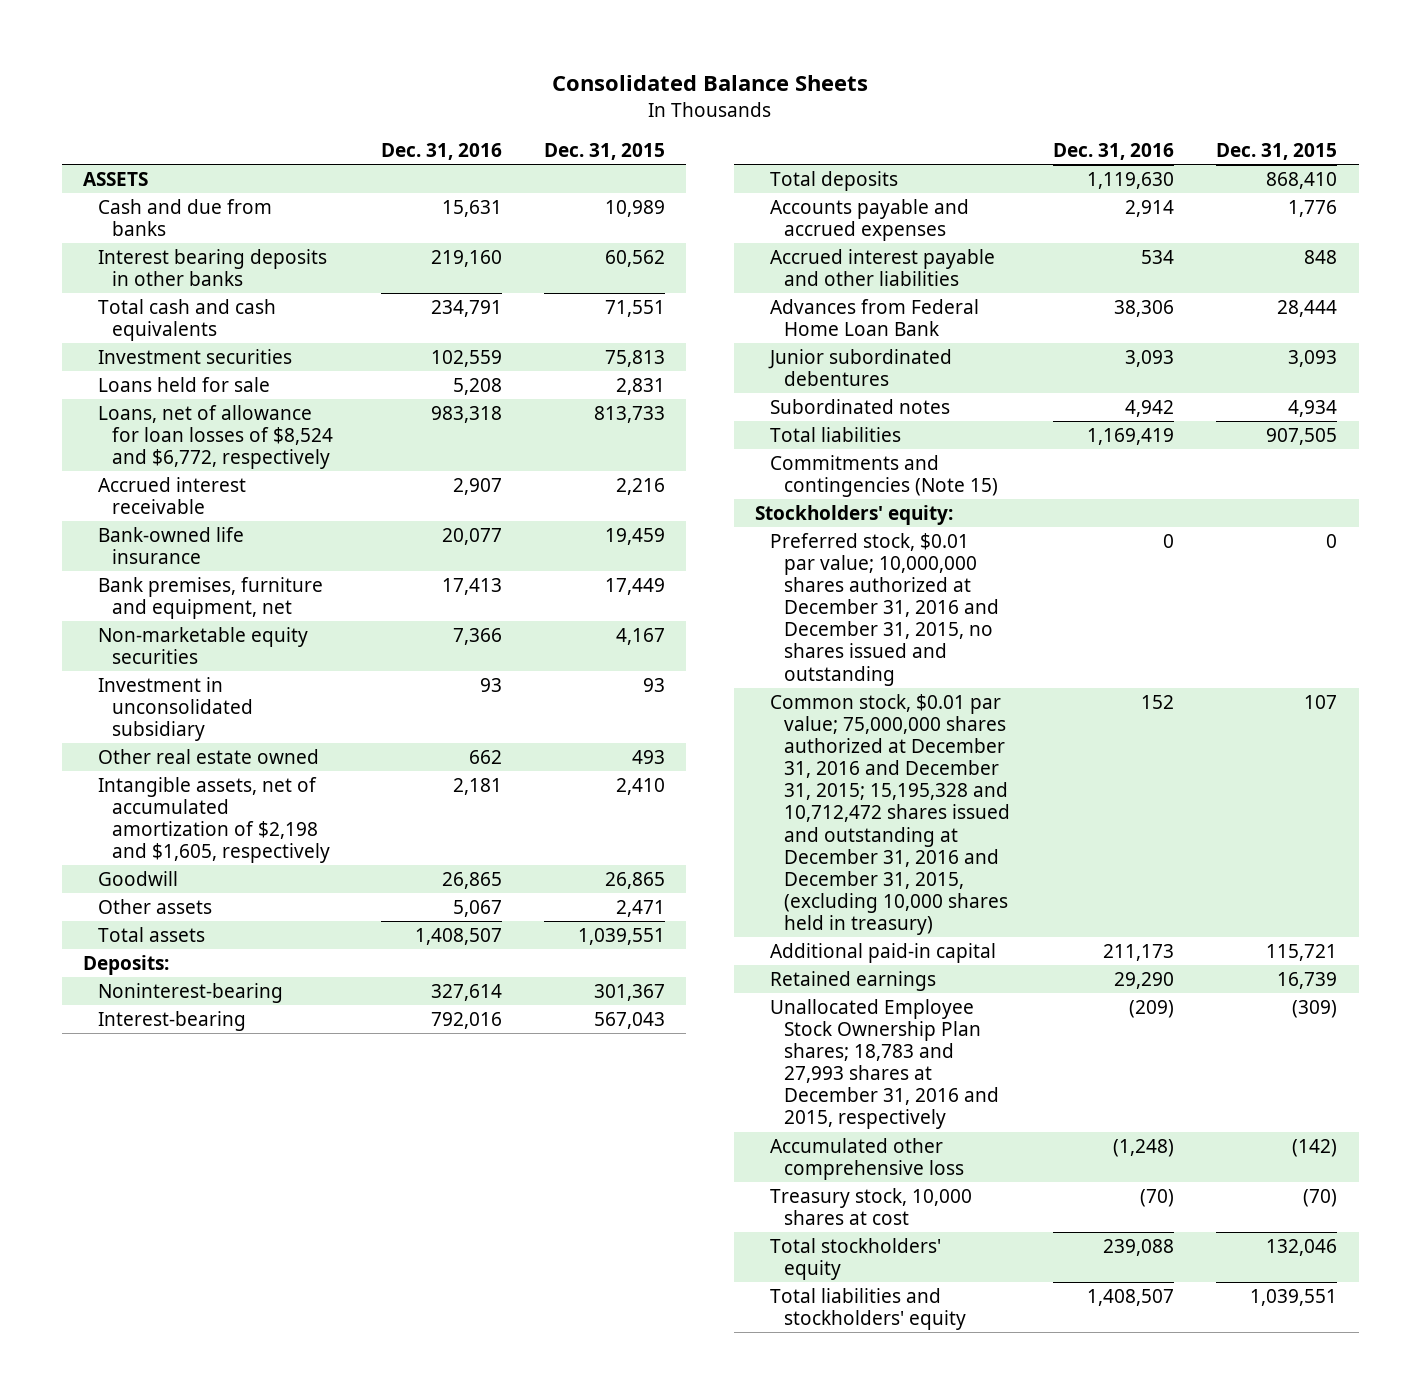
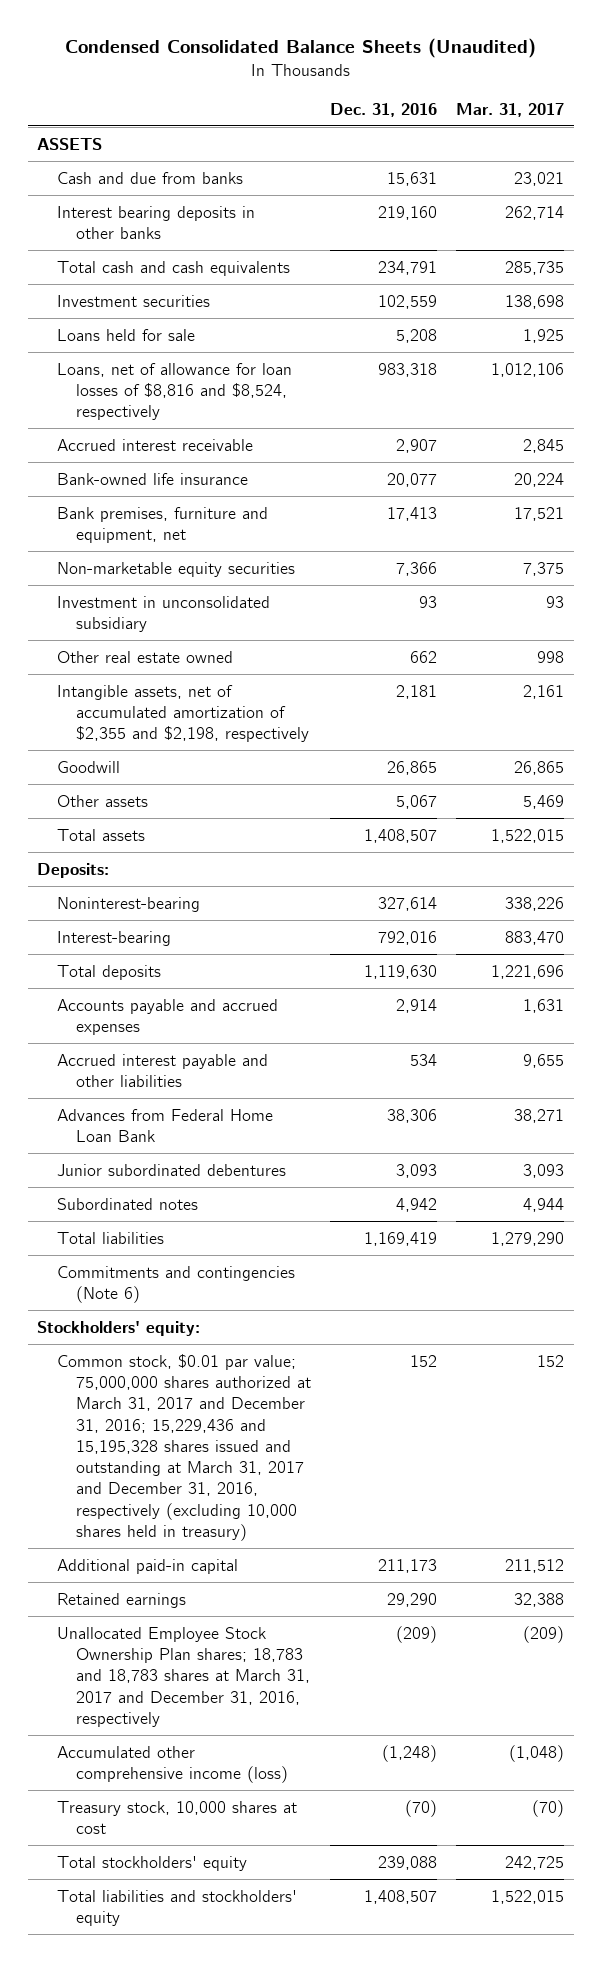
- Consolidated Balance Sheets
+ Condensed Consolidated Balance Sheets (Unaudited)
- | Dec. 31, 2016 | Dec. 31, 2015
+ | Dec. 31, 2016 | Mar. 31, 2017
- Loans, net of allowance for loan losses of $8,524 and $6,772, respectively | 983,318 | 813,733
+ Loans, net of allowance for loan losses of $8,816 and $8,524, respectively | 983,318 | 1,012,106
- Intangible assets, net of accumulated amortization of $2,198 and $1,605, respectively | 2,181 | 2,410
+ Intangible assets, net of accumulated amortization of $2,355 and $2,198, respectively | 2,181 | 2,161
- Commitments and contingencies (Note 15)
+ Commitments and contingencies (Note 6)
- Preferred stock, $0.01 par value; 10,000,000 shares authorized at December 31, 2016 and December 31, 2015, no shares issued and outstanding | 0 | 0
- Common stock, $0.01 par value; 75,000,000 shares authorized at December 31, 2016 and December 31, 2015; 15,195,328 and 10,712,472 shares issued and outstanding at December 31, 2016 and December 31, 2015, (excluding 10,000 shares held in treasury) | 152 | 107
+ Common stock, $0.01 par value; 75,000,000 shares authorized at March 31, 2017 and December 31, 2016; 15,229,436 and 15,195,328 shares issued and outstanding at March 31, 2017 and December 31, 2016, respectively (excluding 10,000 shares held in treasury) | 152 | 152
- Unallocated Employee Stock Ownership Plan shares; 18,783 and 27,993 shares at December 31, 2016 and 2015, respectively | (209) | (309)
- Accumulated other comprehensive loss | (1,248) | (142)
+ Unallocated Employee Stock Ownership Plan shares; 18,783 and 18,783 shares at March 31, 2017 and December 31, 2016, respectively | (209) | (209)
+ Accumulated other comprehensive income (loss) | (1,248) | (1,048)

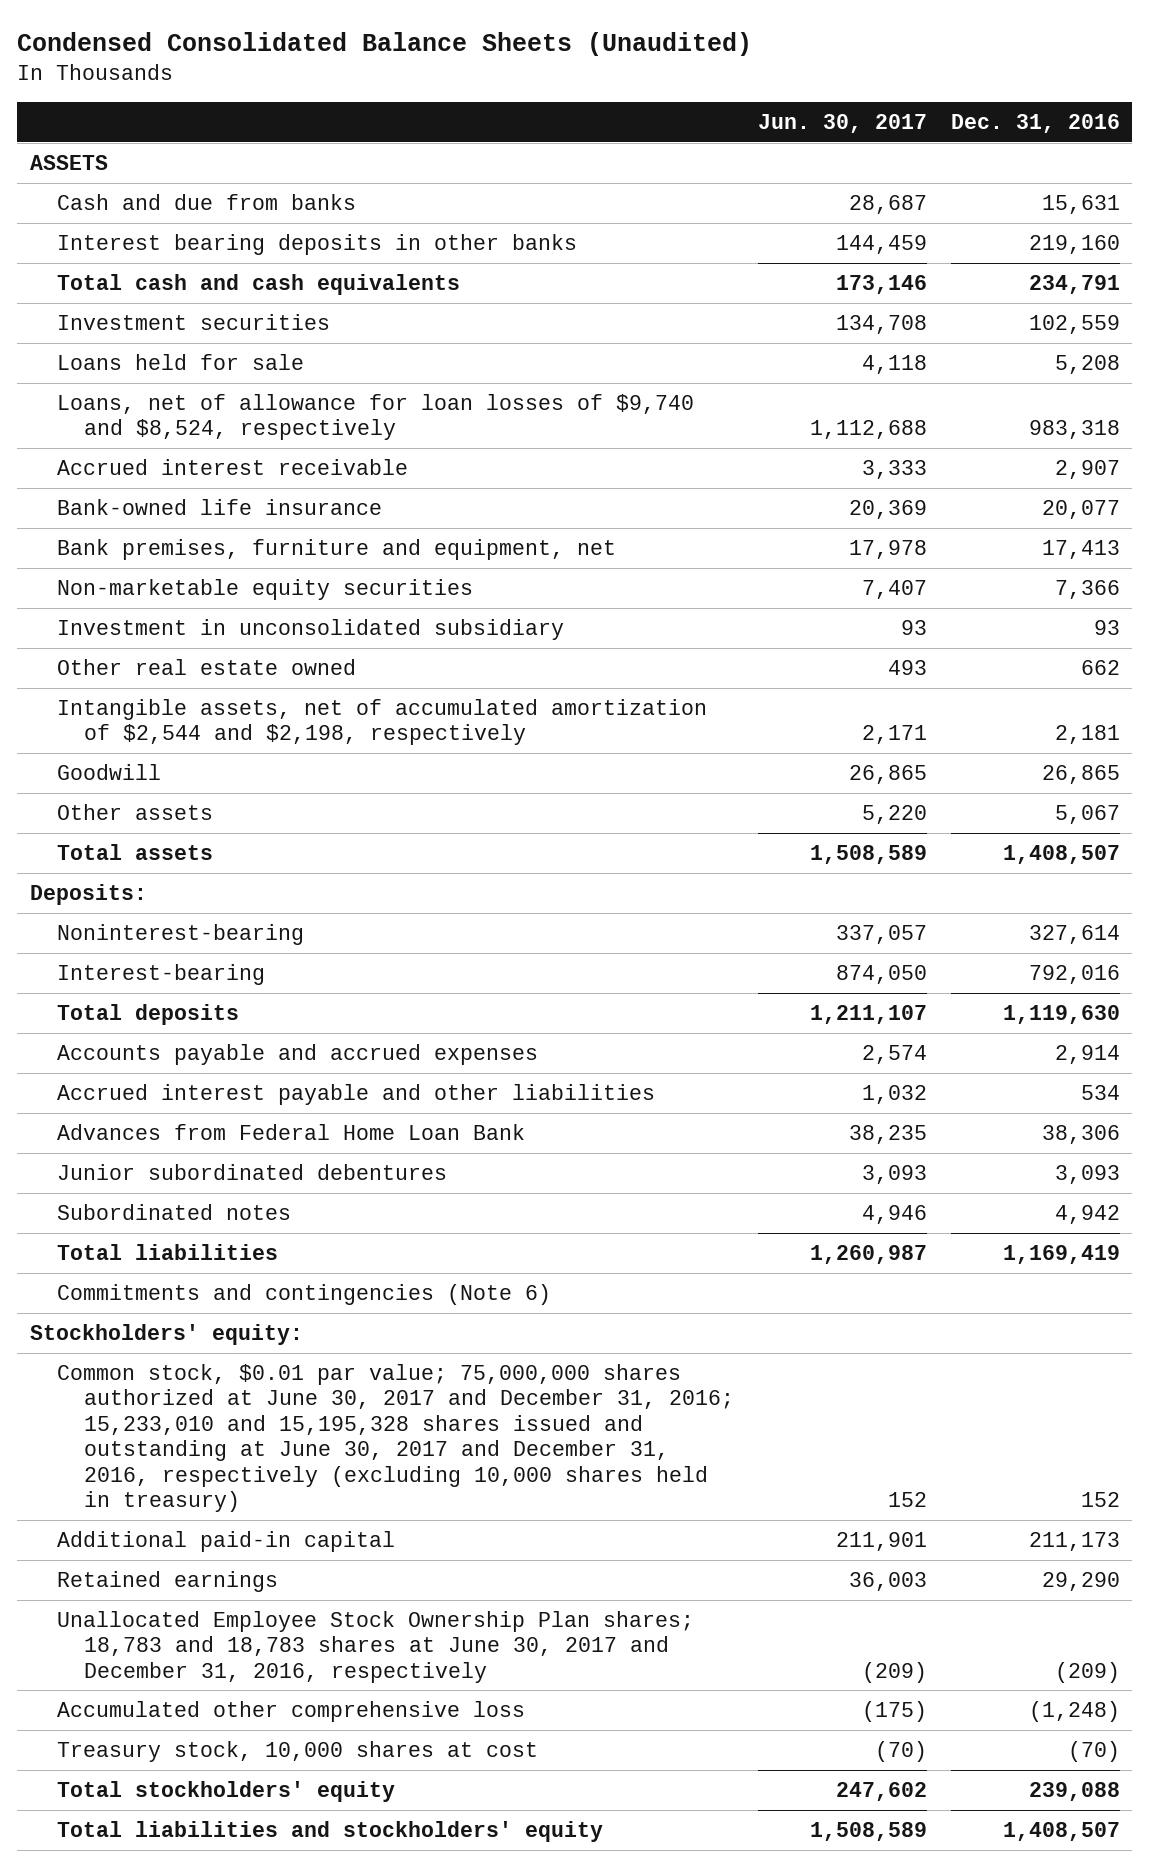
- | Dec. 31, 2016 | Mar. 31, 2017
+ | Jun. 30, 2017 | Dec. 31, 2016
- Loans, net of allowance for loan losses of $8,816 and $8,524, respectively | 983,318 | 1,012,106
+ Loans, net of allowance for loan losses of $9,740 and $8,524, respectively | 1,112,688 | 983,318
- Intangible assets, net of accumulated amortization of $2,355 and $2,198, respectively | 2,181 | 2,161
+ Intangible assets, net of accumulated amortization of $2,544 and $2,198, respectively | 2,171 | 2,181
- Common stock, $0.01 par value; 75,000,000 shares authorized at March 31, 2017 and December 31, 2016; 15,229,436 and 15,195,328 shares issued and outstanding at March 31, 2017 and December 31, 2016, respectively (excluding 10,000 shares held in treasury) | 152 | 152
+ Common stock, $0.01 par value; 75,000,000 shares authorized at June 30, 2017 and December 31, 2016; 15,233,010 and 15,195,328 shares issued and outstanding at June 30, 2017 and December 31, 2016, respectively (excluding 10,000 shares held in treasury) | 152 | 152
- Unallocated Employee Stock Ownership Plan shares; 18,783 and 18,783 shares at March 31, 2017 and December 31, 2016, respectively | (209) | (209)
- Accumulated other comprehensive income (loss) | (1,248) | (1,048)
+ Unallocated Employee Stock Ownership Plan shares; 18,783 and 18,783 shares at June 30, 2017 and December 31, 2016, respectively | (209) | (209)
+ Accumulated other comprehensive loss | (175) | (1,248)

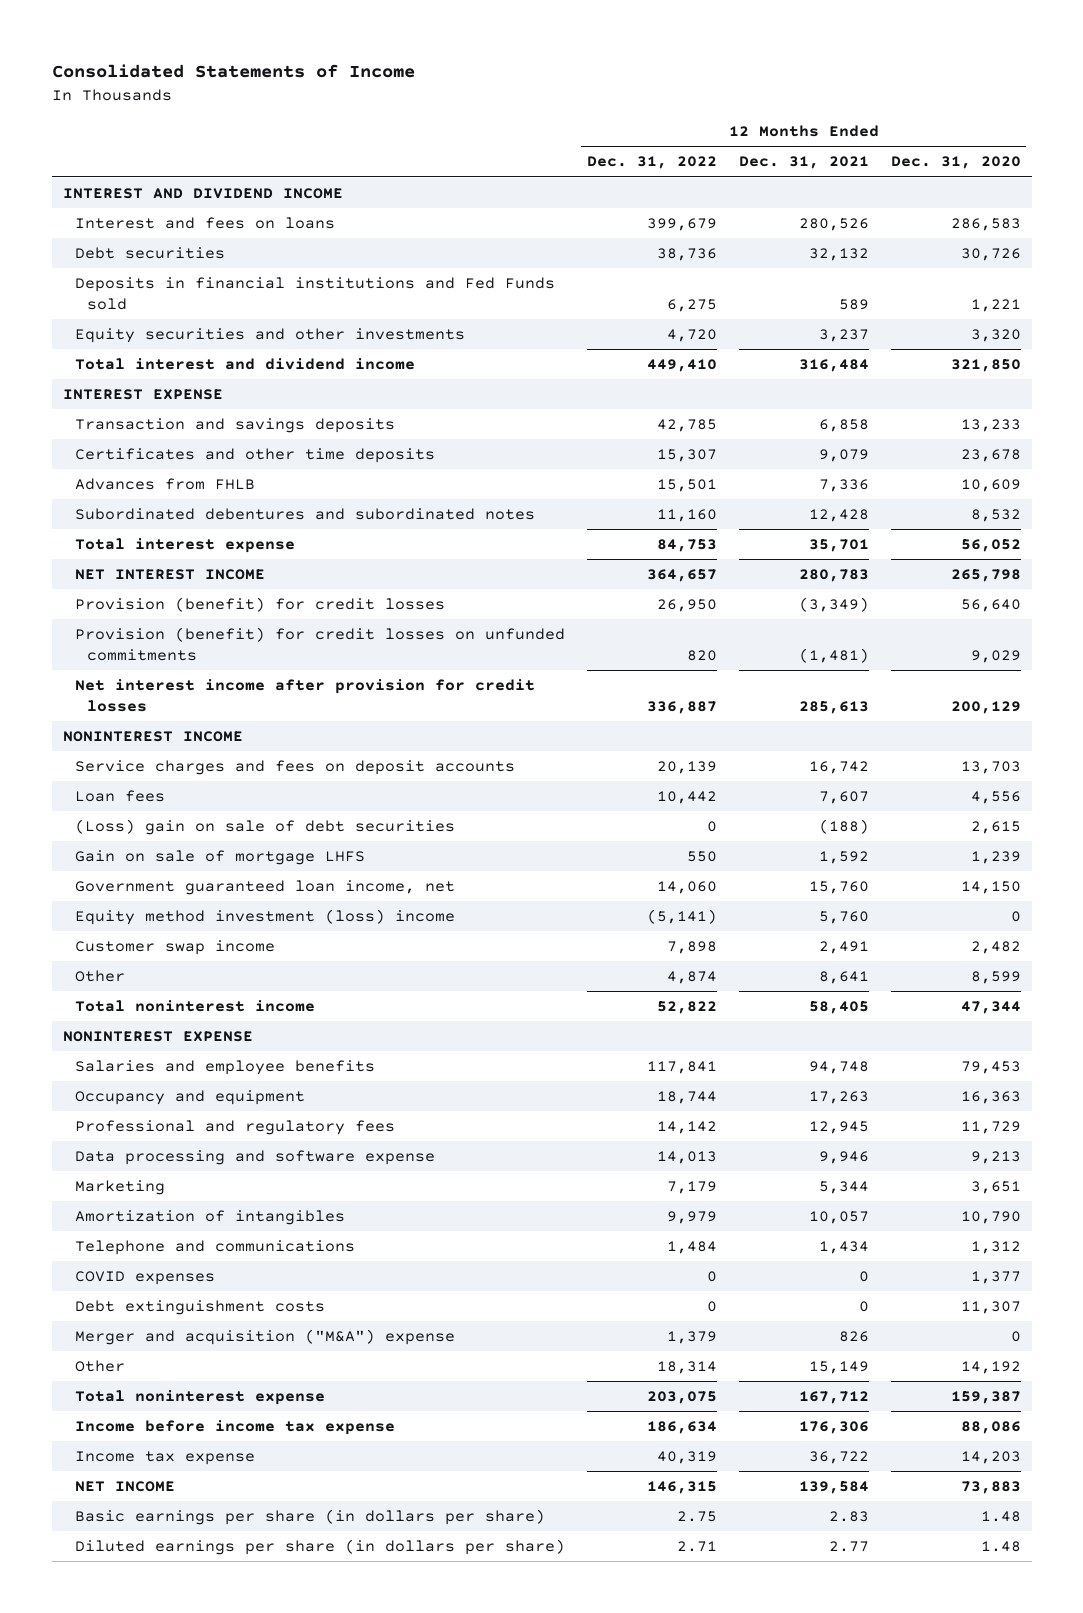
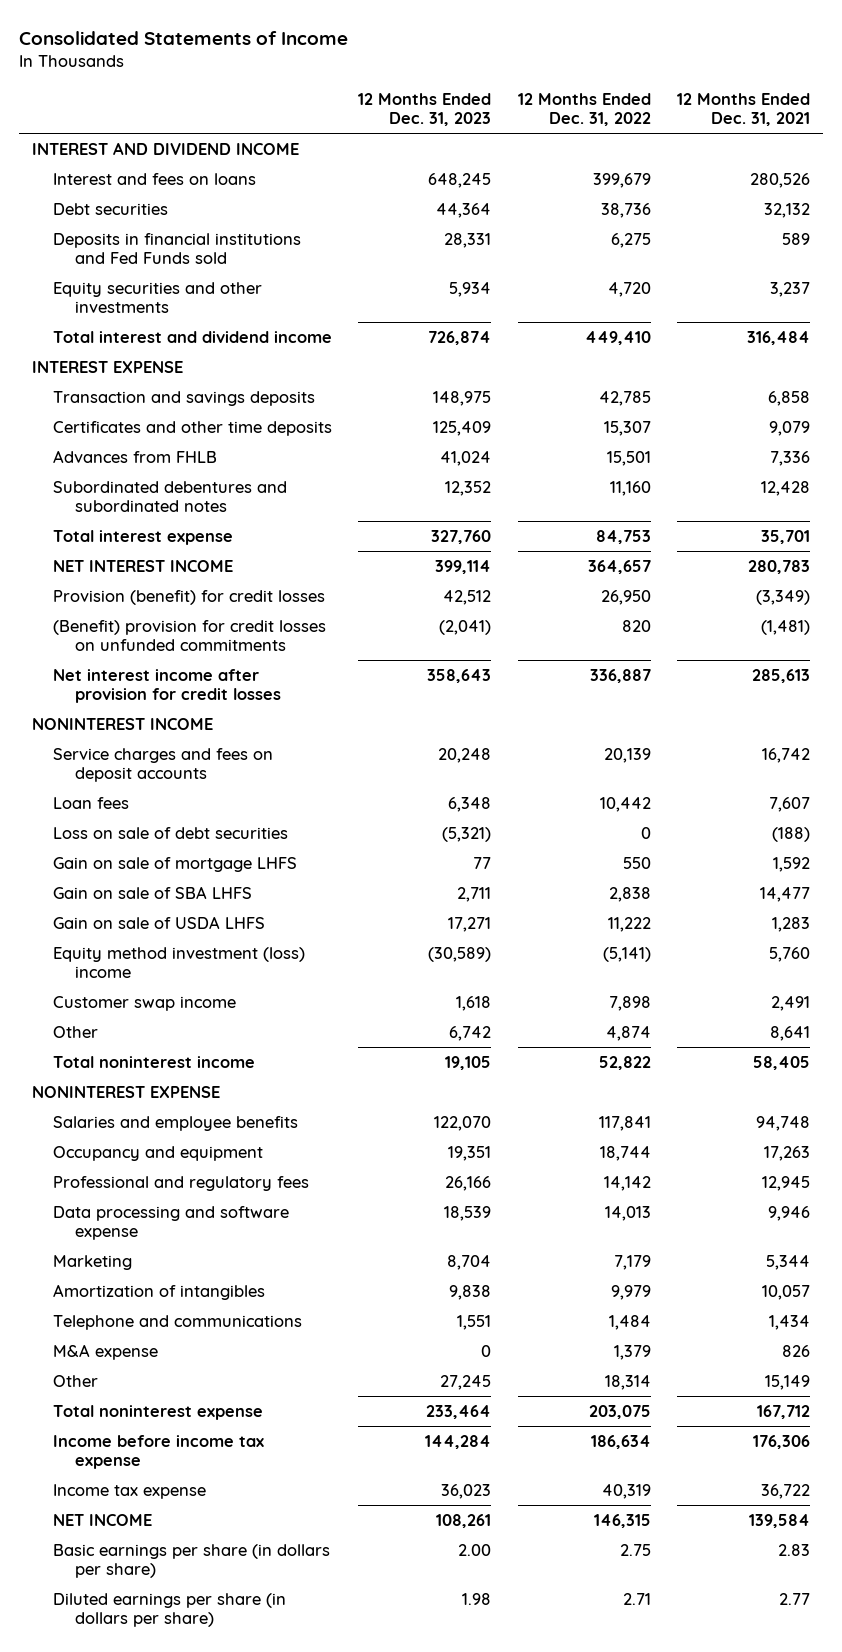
- | 12 Months Ended Dec. 31, 2022 | 12 Months Ended Dec. 31, 2021 | 12 Months Ended Dec. 31, 2020
+ | 12 Months Ended Dec. 31, 2023 | 12 Months Ended Dec. 31, 2022 | 12 Months Ended Dec. 31, 2021
- Provision (benefit) for credit losses on unfunded commitments | 820 | (1,481) | 9,029
+ (Benefit) provision for credit losses on unfunded commitments | (2,041) | 820 | (1,481)
- (Loss) gain on sale of debt securities | 0 | (188) | 2,615
+ Loss on sale of debt securities | (5,321) | 0 | (188)
- Government guaranteed loan income, net | 14,060 | 15,760 | 14,150
+ Gain on sale of SBA LHFS | 2,711 | 2,838 | 14,477
+ Gain on sale of USDA LHFS | 17,271 | 11,222 | 1,283
- COVID expenses | 0 | 0 | 1,377
- Debt extinguishment costs | 0 | 0 | 11,307
- Merger and acquisition ("M&A") expense | 1,379 | 826 | 0
+ M&A expense | 0 | 1,379 | 826

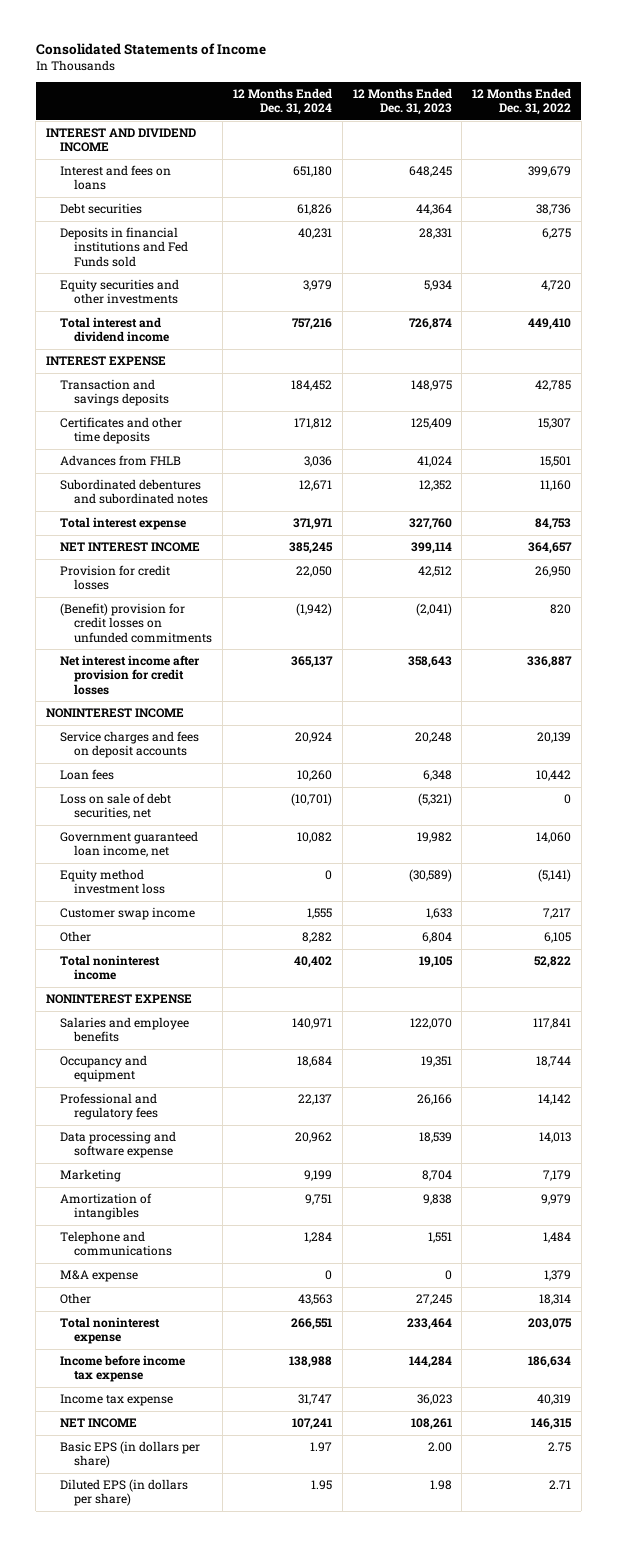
- | 12 Months Ended Dec. 31, 2023 | 12 Months Ended Dec. 31, 2022 | 12 Months Ended Dec. 31, 2021
+ | 12 Months Ended Dec. 31, 2024 | 12 Months Ended Dec. 31, 2023 | 12 Months Ended Dec. 31, 2022
- Provision (benefit) for credit losses | 42,512 | 26,950 | (3,349)
+ Provision for credit losses | 22,050 | 42,512 | 26,950
- Loss on sale of debt securities | (5,321) | 0 | (188)
- Gain on sale of mortgage LHFS | 77 | 550 | 1,592
- Gain on sale of SBA LHFS | 2,711 | 2,838 | 14,477
- Gain on sale of USDA LHFS | 17,271 | 11,222 | 1,283
- Equity method investment (loss) income | (30,589) | (5,141) | 5,760
- Customer swap income | 1,618 | 7,898 | 2,491
- Other | 6,742 | 4,874 | 8,641
+ Loss on sale of debt securities, net | (10,701) | (5,321) | 0
+ Government guaranteed loan income, net | 10,082 | 19,982 | 14,060
+ Equity method investment loss | 0 | (30,589) | (5,141)
+ Customer swap income | 1,555 | 1,633 | 7,217
+ Other | 8,282 | 6,804 | 6,105
- Basic earnings per share (in dollars per share) | 2.00 | 2.75 | 2.83
- Diluted earnings per share (in dollars per share) | 1.98 | 2.71 | 2.77
+ Basic EPS (in dollars per share) | 1.97 | 2.00 | 2.75
+ Diluted EPS (in dollars per share) | 1.95 | 1.98 | 2.71

